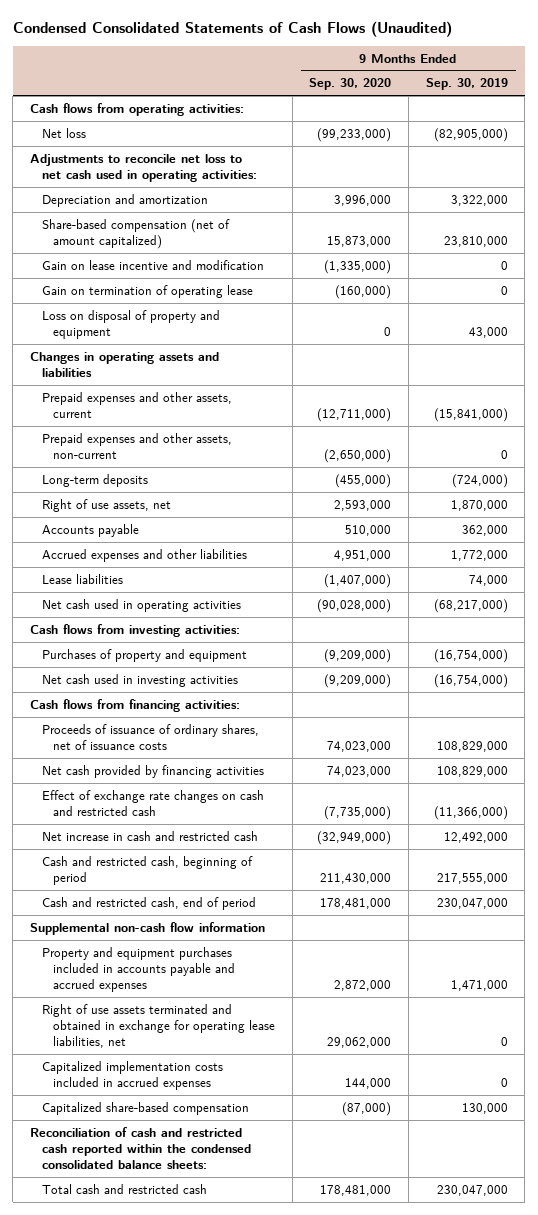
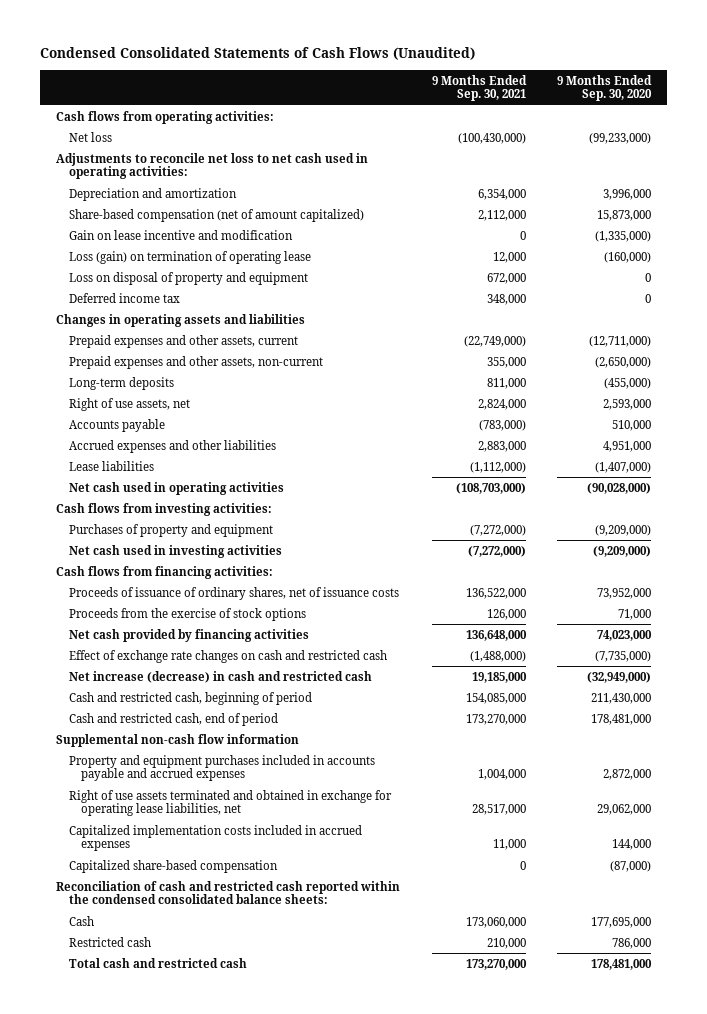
- | 9 Months Ended Sep. 30, 2020 | 9 Months Ended Sep. 30, 2019
+ | 9 Months Ended Sep. 30, 2021 | 9 Months Ended Sep. 30, 2020
- Gain on termination of operating lease | (160,000) | 0
+ Loss (gain) on termination of operating lease | 12,000 | (160,000)
+ Deferred income tax | 348,000 | 0
- Proceeds of issuance of ordinary shares, net of issuance costs | 74,023,000 | 108,829,000
+ Proceeds of issuance of ordinary shares, net of issuance costs | 136,522,000 | 73,952,000
+ Proceeds from the exercise of stock options | 126,000 | 71,000
- Net increase in cash and restricted cash | (32,949,000) | 12,492,000
+ Net increase (decrease) in cash and restricted cash | 19,185,000 | (32,949,000)
+ Cash | 173,060,000 | 177,695,000
+ Restricted cash | 210,000 | 786,000

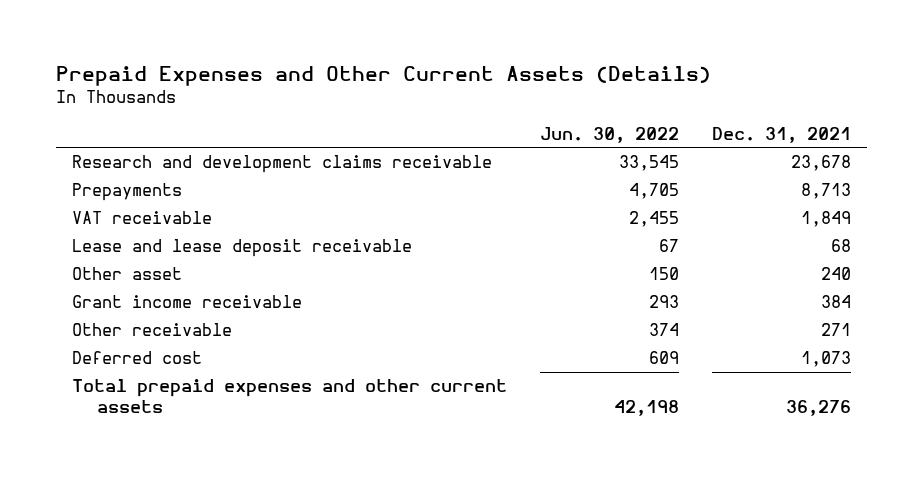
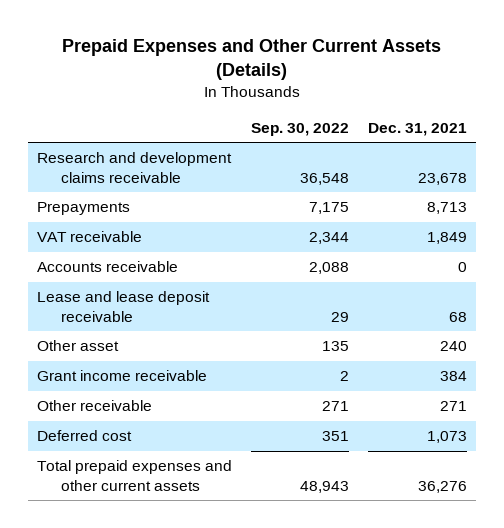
- | Jun. 30, 2022 | Dec. 31, 2021
+ | Sep. 30, 2022 | Dec. 31, 2021
+ Accounts receivable | 2,088 | 0

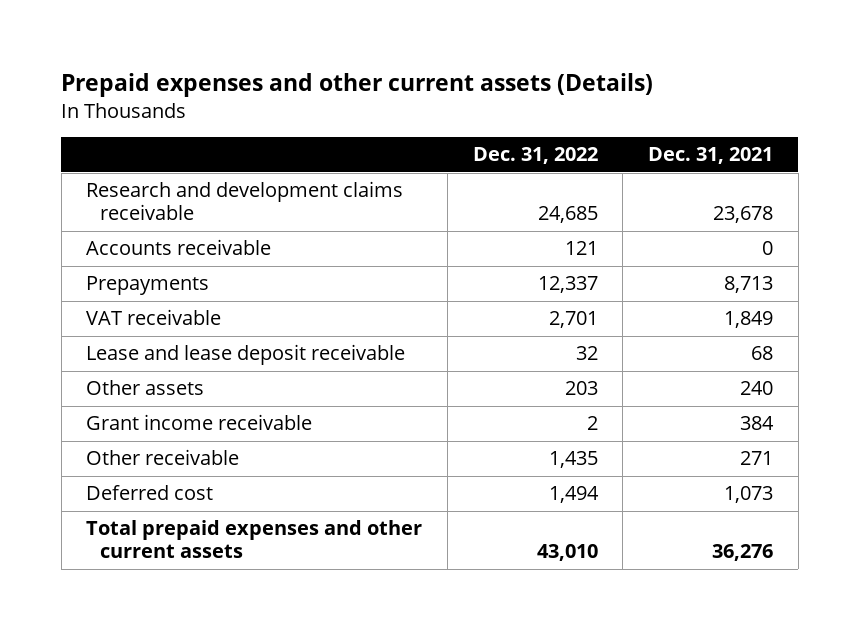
- Prepaid Expenses and Other Current Assets (Details)
+ Prepaid expenses and other current assets (Details)
- | Sep. 30, 2022 | Dec. 31, 2021
+ | Dec. 31, 2022 | Dec. 31, 2021
moved up: Accounts receivable | 121 | 0
- Other asset | 135 | 240
+ Other assets | 203 | 240

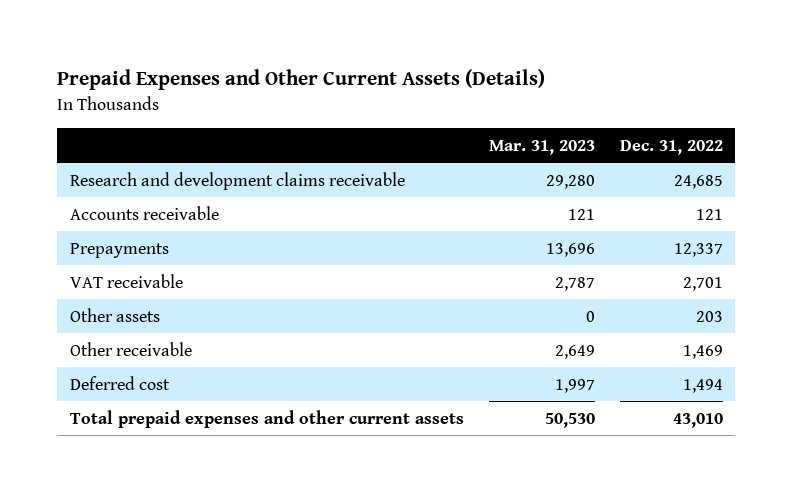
- Prepaid expenses and other current assets (Details)
+ Prepaid Expenses and Other Current Assets (Details)
- | Dec. 31, 2022 | Dec. 31, 2021
+ | Mar. 31, 2023 | Dec. 31, 2022
- Lease and lease deposit receivable | 32 | 68
- Grant income receivable | 2 | 384
- Other receivable | 1,435 | 271
+ Other receivable | 2,649 | 1,469

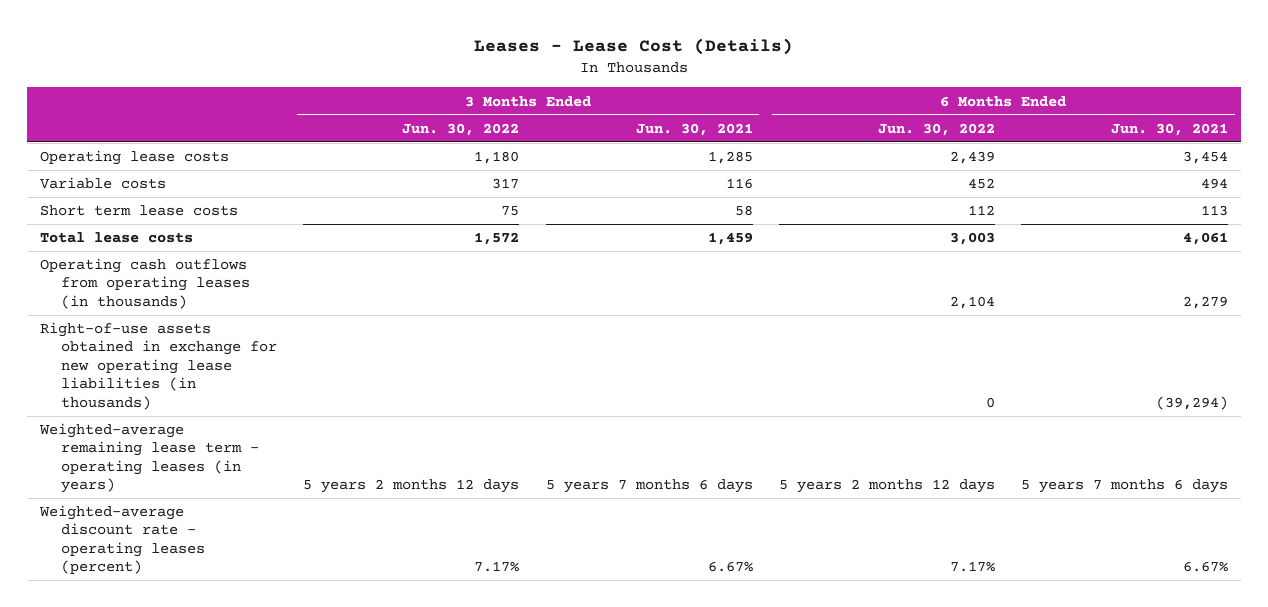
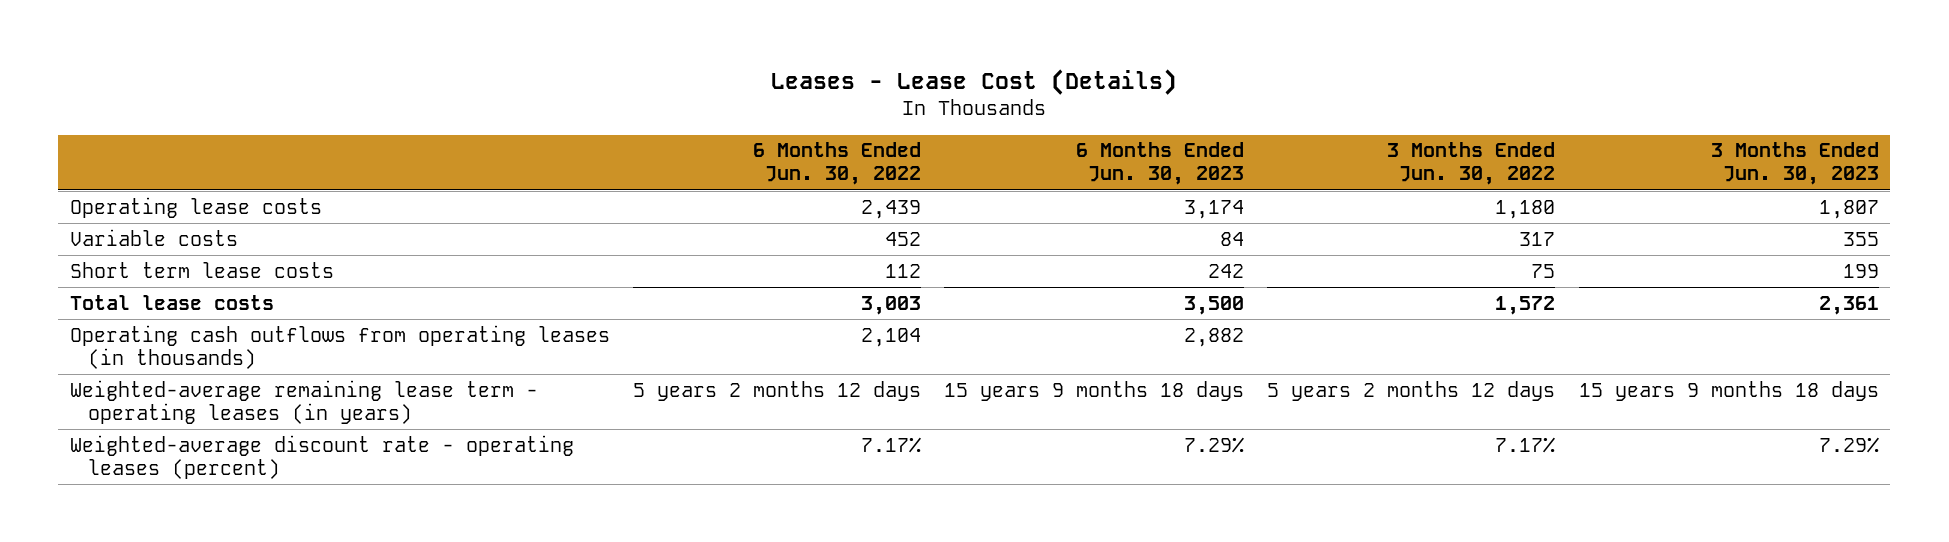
- | 3 Months Ended Jun. 30, 2022 | 3 Months Ended Jun. 30, 2021 | 6 Months Ended Jun. 30, 2022 | 6 Months Ended Jun. 30, 2021
+ | 6 Months Ended Jun. 30, 2022 | 6 Months Ended Jun. 30, 2023 | 3 Months Ended Jun. 30, 2022 | 3 Months Ended Jun. 30, 2023
- Right-of-use assets obtained in exchange for new operating lease liabilities (in thousands) | | | 0 | (39,294)

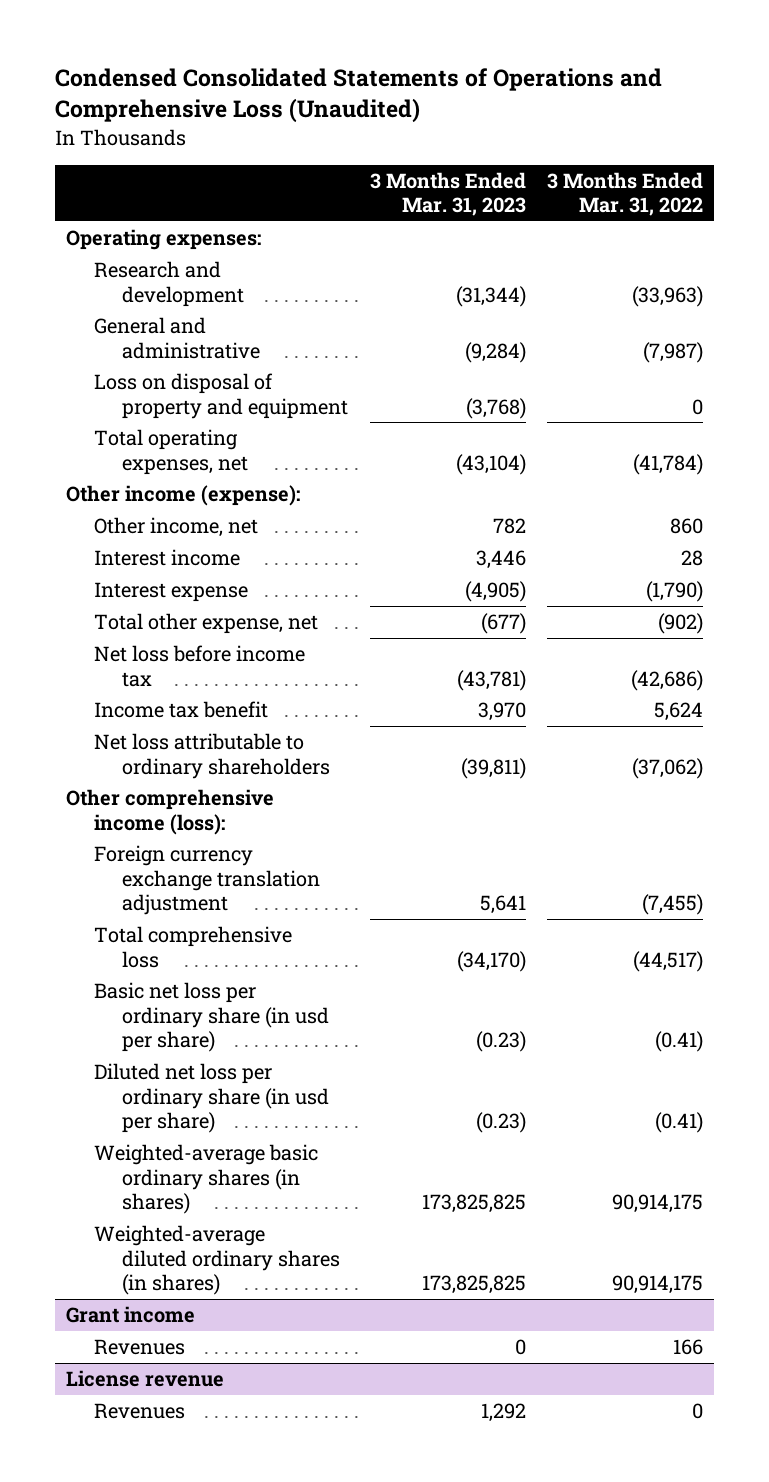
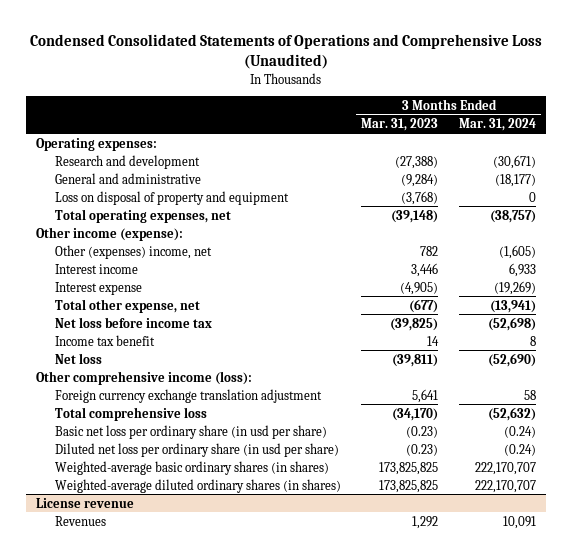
- | 3 Months Ended Mar. 31, 2023 | 3 Months Ended Mar. 31, 2022
+ | 3 Months Ended Mar. 31, 2023 | 3 Months Ended Mar. 31, 2024
- Research and development | (31,344) | (33,963)
+ Research and development | (27,388) | (30,671)
- Total operating expenses, net | (43,104) | (41,784)
+ Total operating expenses, net | (39,148) | (38,757)
- Other income, net | 782 | 860
+ Other (expenses) income, net | 782 | (1,605)
- Net loss before income tax | (43,781) | (42,686)
- Income tax benefit | 3,970 | 5,624
- Net loss attributable to ordinary shareholders | (39,811) | (37,062)
+ Net loss before income tax | (39,825) | (52,698)
+ Income tax benefit | 14 | 8
+ Net loss | (39,811) | (52,690)
- Grant income
- Revenues | 0 | 166

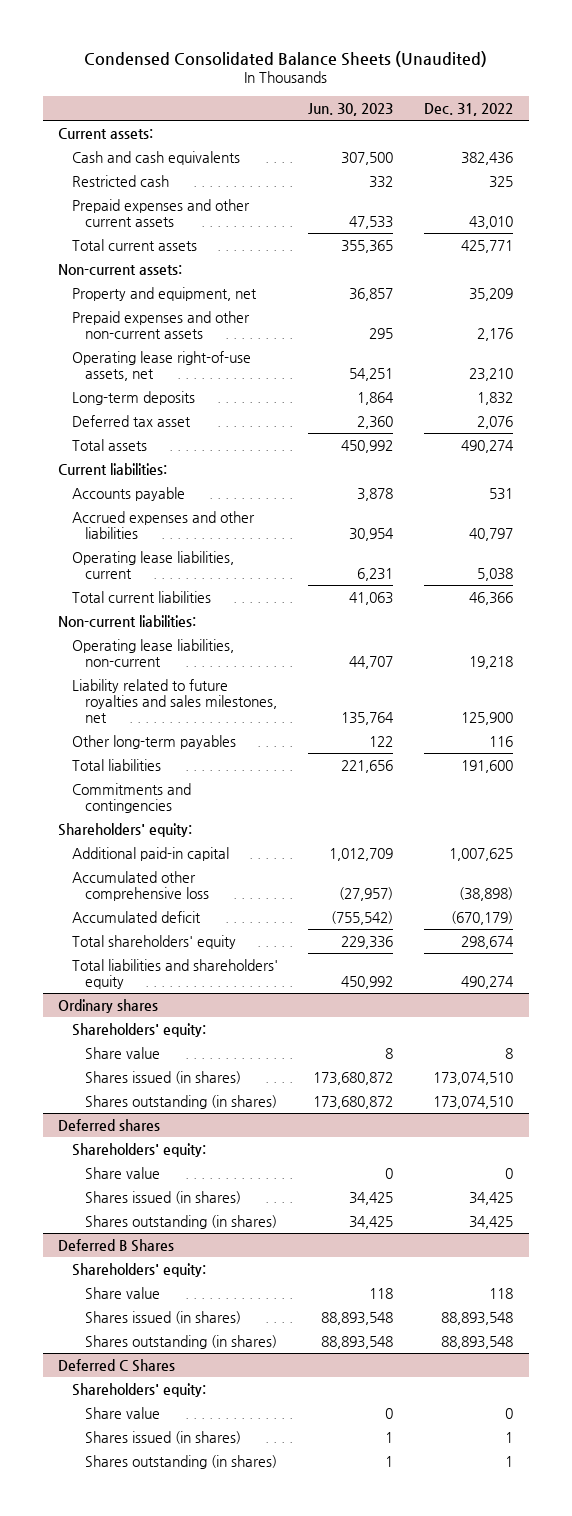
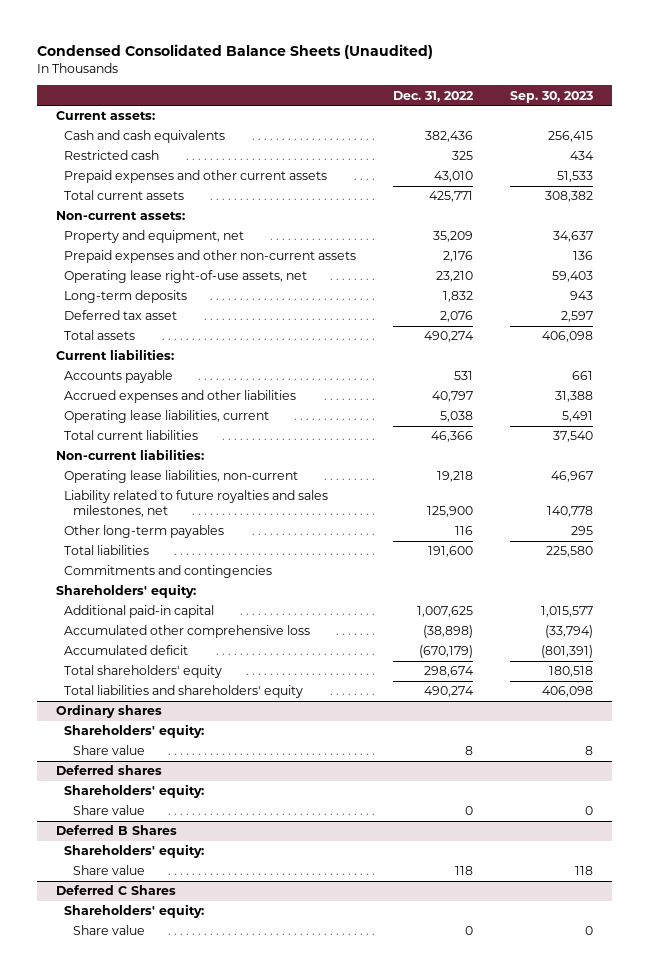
- | Jun. 30, 2023 | Dec. 31, 2022
+ | Dec. 31, 2022 | Sep. 30, 2023
@ Ordinary shares
- Shares issued (in shares) | 173,680,872 | 173,074,510
- Shares outstanding (in shares) | 173,680,872 | 173,074,510
@ Deferred shares
- Shares issued (in shares) | 34,425 | 34,425
- Shares outstanding (in shares) | 34,425 | 34,425
@ Deferred B Shares
- Shares issued (in shares) | 88,893,548 | 88,893,548
- Shares outstanding (in shares) | 88,893,548 | 88,893,548
@ Deferred C Shares
- Shares issued (in shares) | 1 | 1
- Shares outstanding (in shares) | 1 | 1

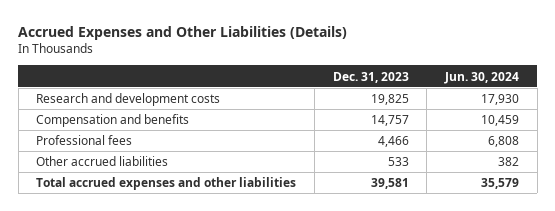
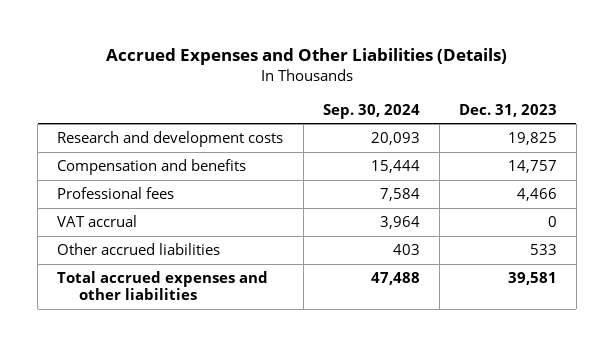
- | Dec. 31, 2023 | Jun. 30, 2024
+ | Sep. 30, 2024 | Dec. 31, 2023
+ VAT accrual | 3,964 | 0

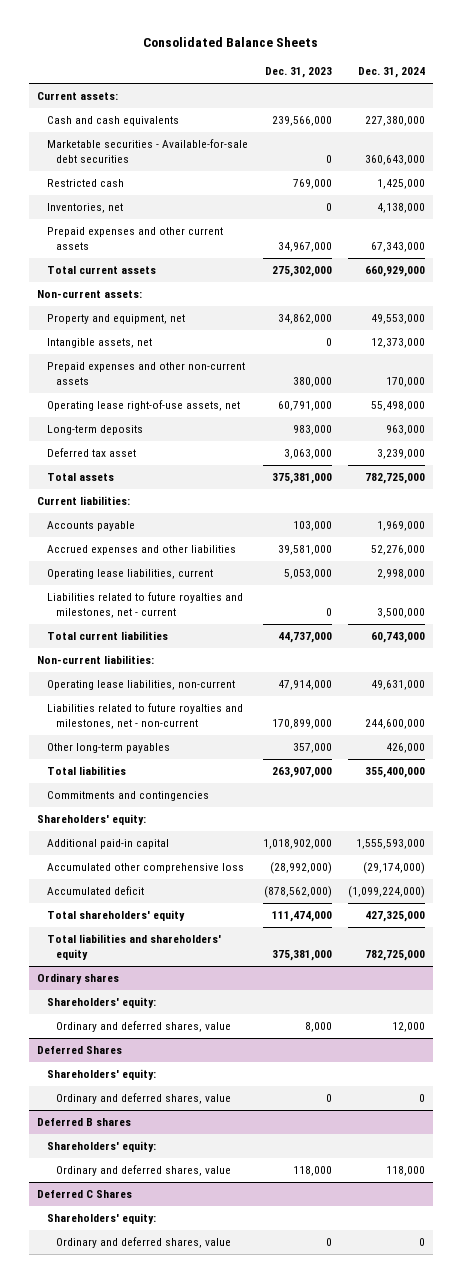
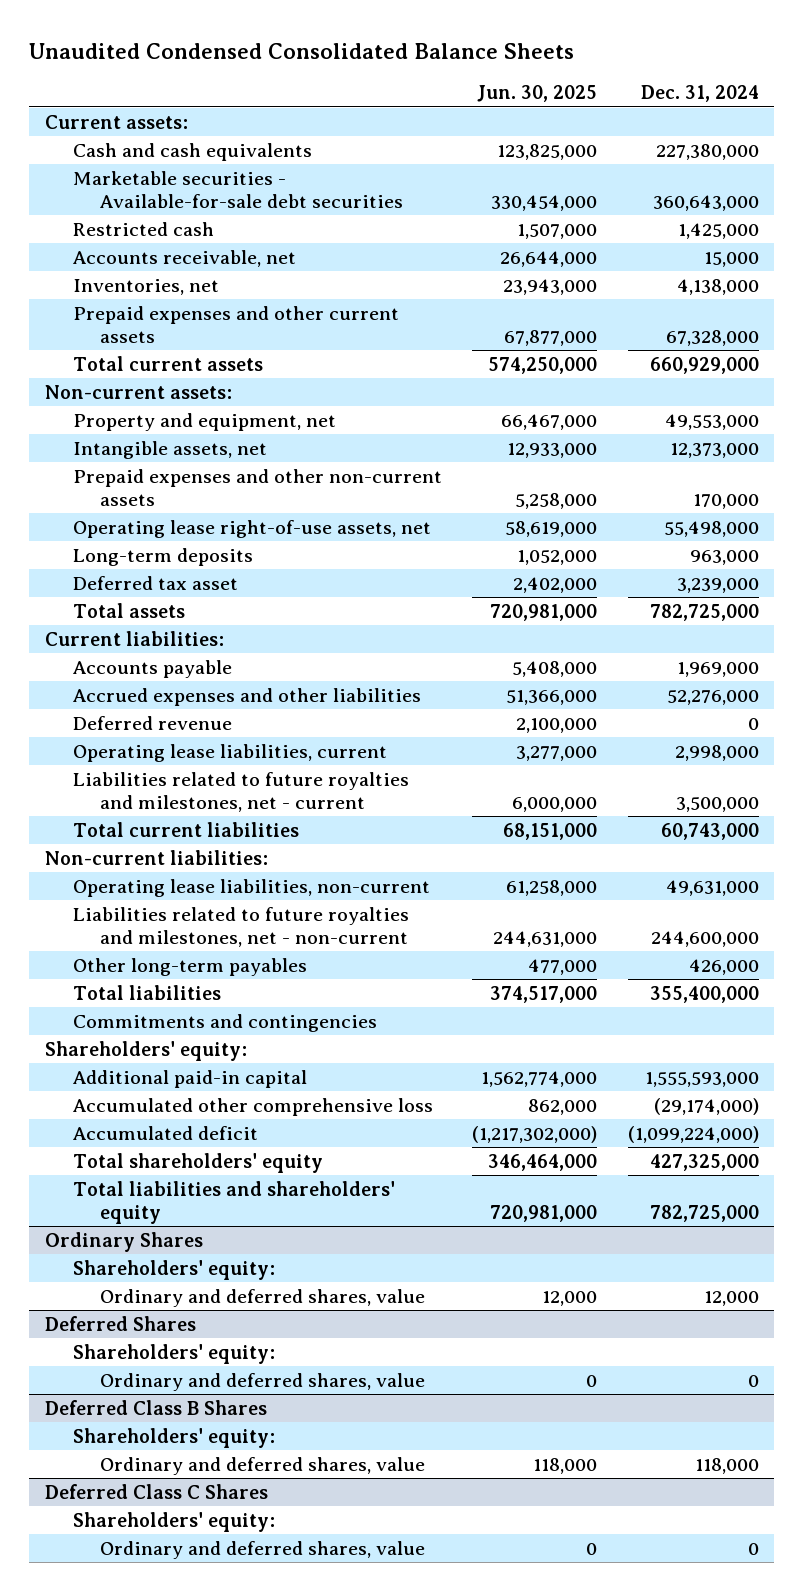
- Consolidated Balance Sheets
+ Unaudited Condensed Consolidated Balance Sheets
- | Dec. 31, 2023 | Dec. 31, 2024
+ | Jun. 30, 2025 | Dec. 31, 2024
+ Accounts receivable, net | 26,644,000 | 15,000
- Prepaid expenses and other current assets | 34,967,000 | 67,343,000
+ Prepaid expenses and other current assets | 67,877,000 | 67,328,000
+ Deferred revenue | 2,100,000 | 0
- Ordinary shares
+ Ordinary Shares
- Deferred B shares
+ Deferred Class B Shares
- Deferred C Shares
+ Deferred Class C Shares

